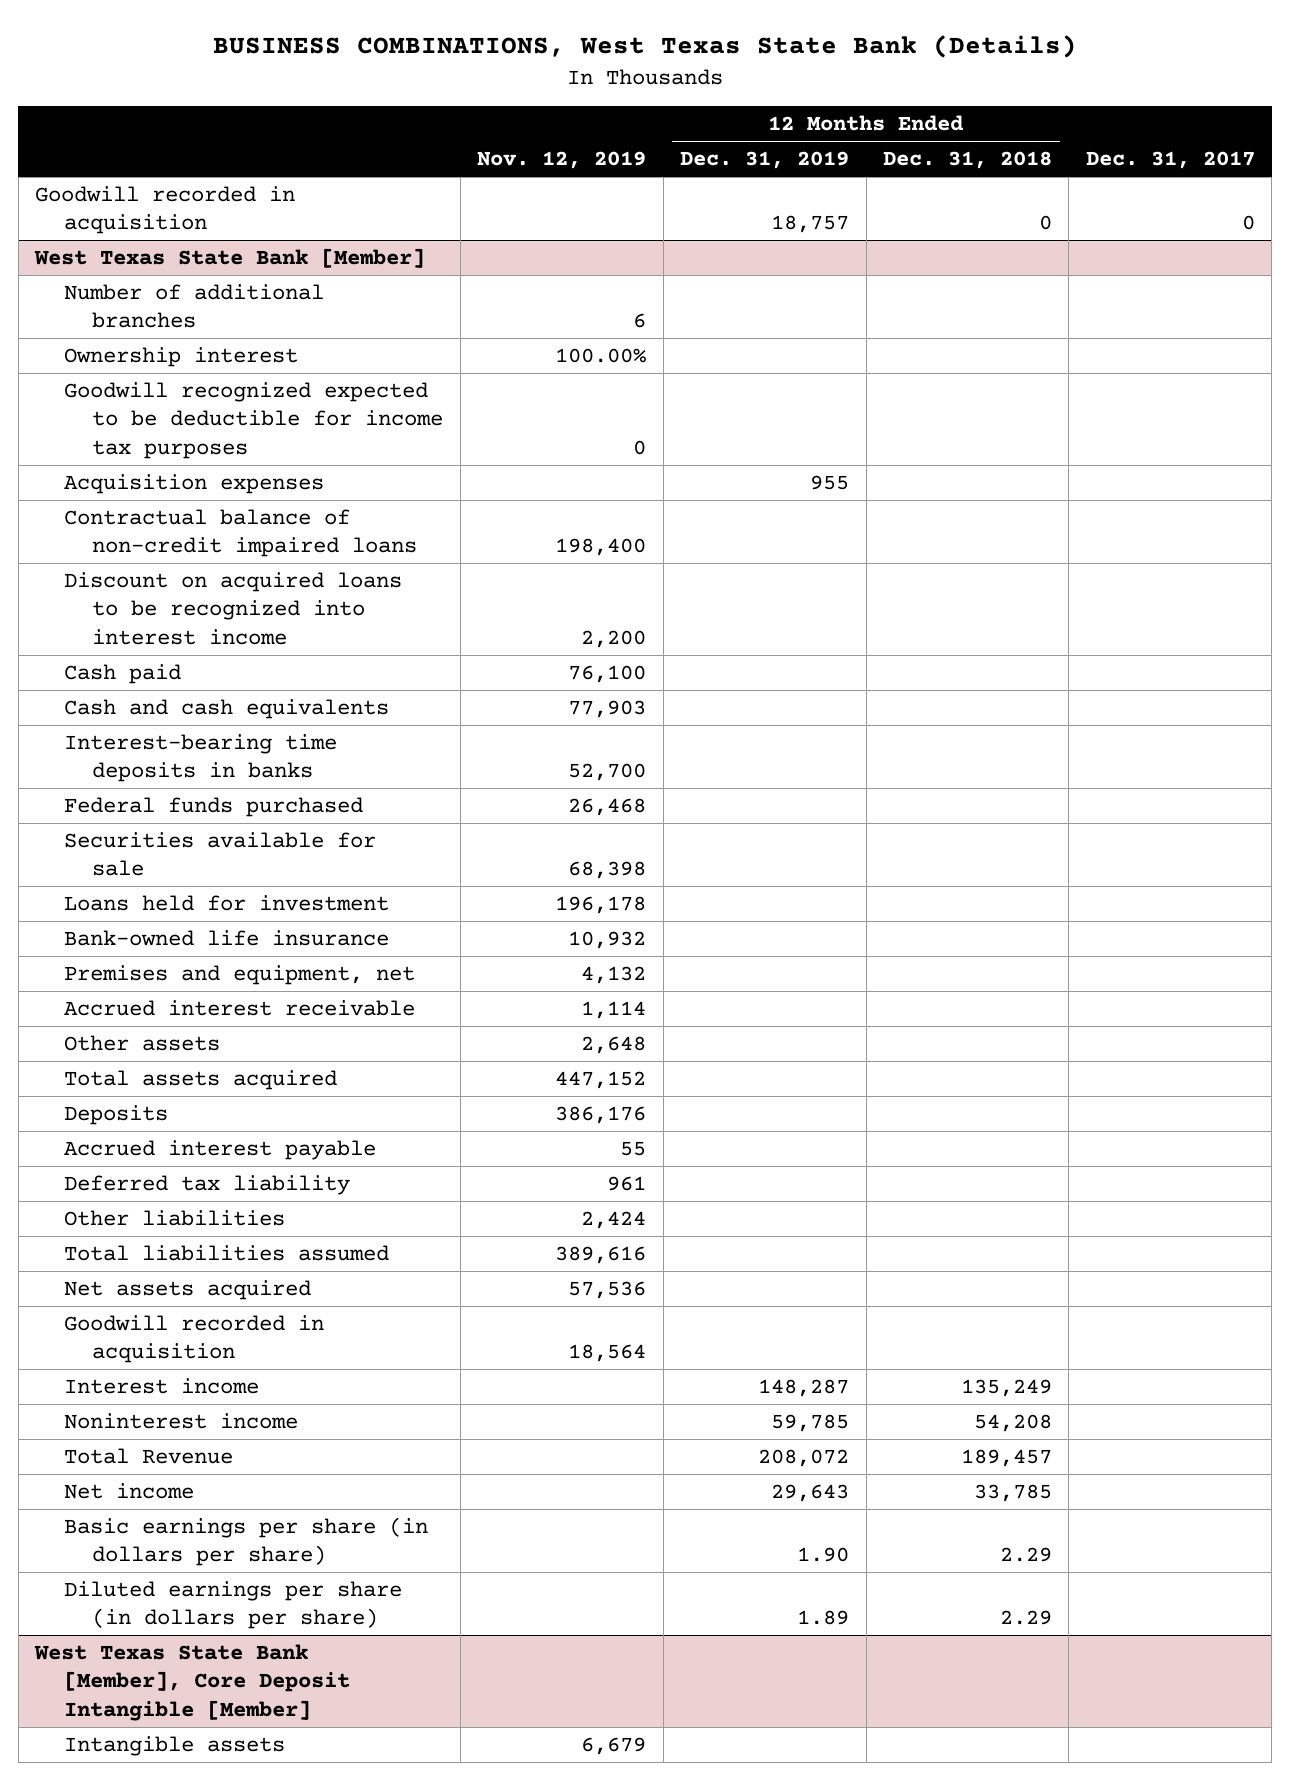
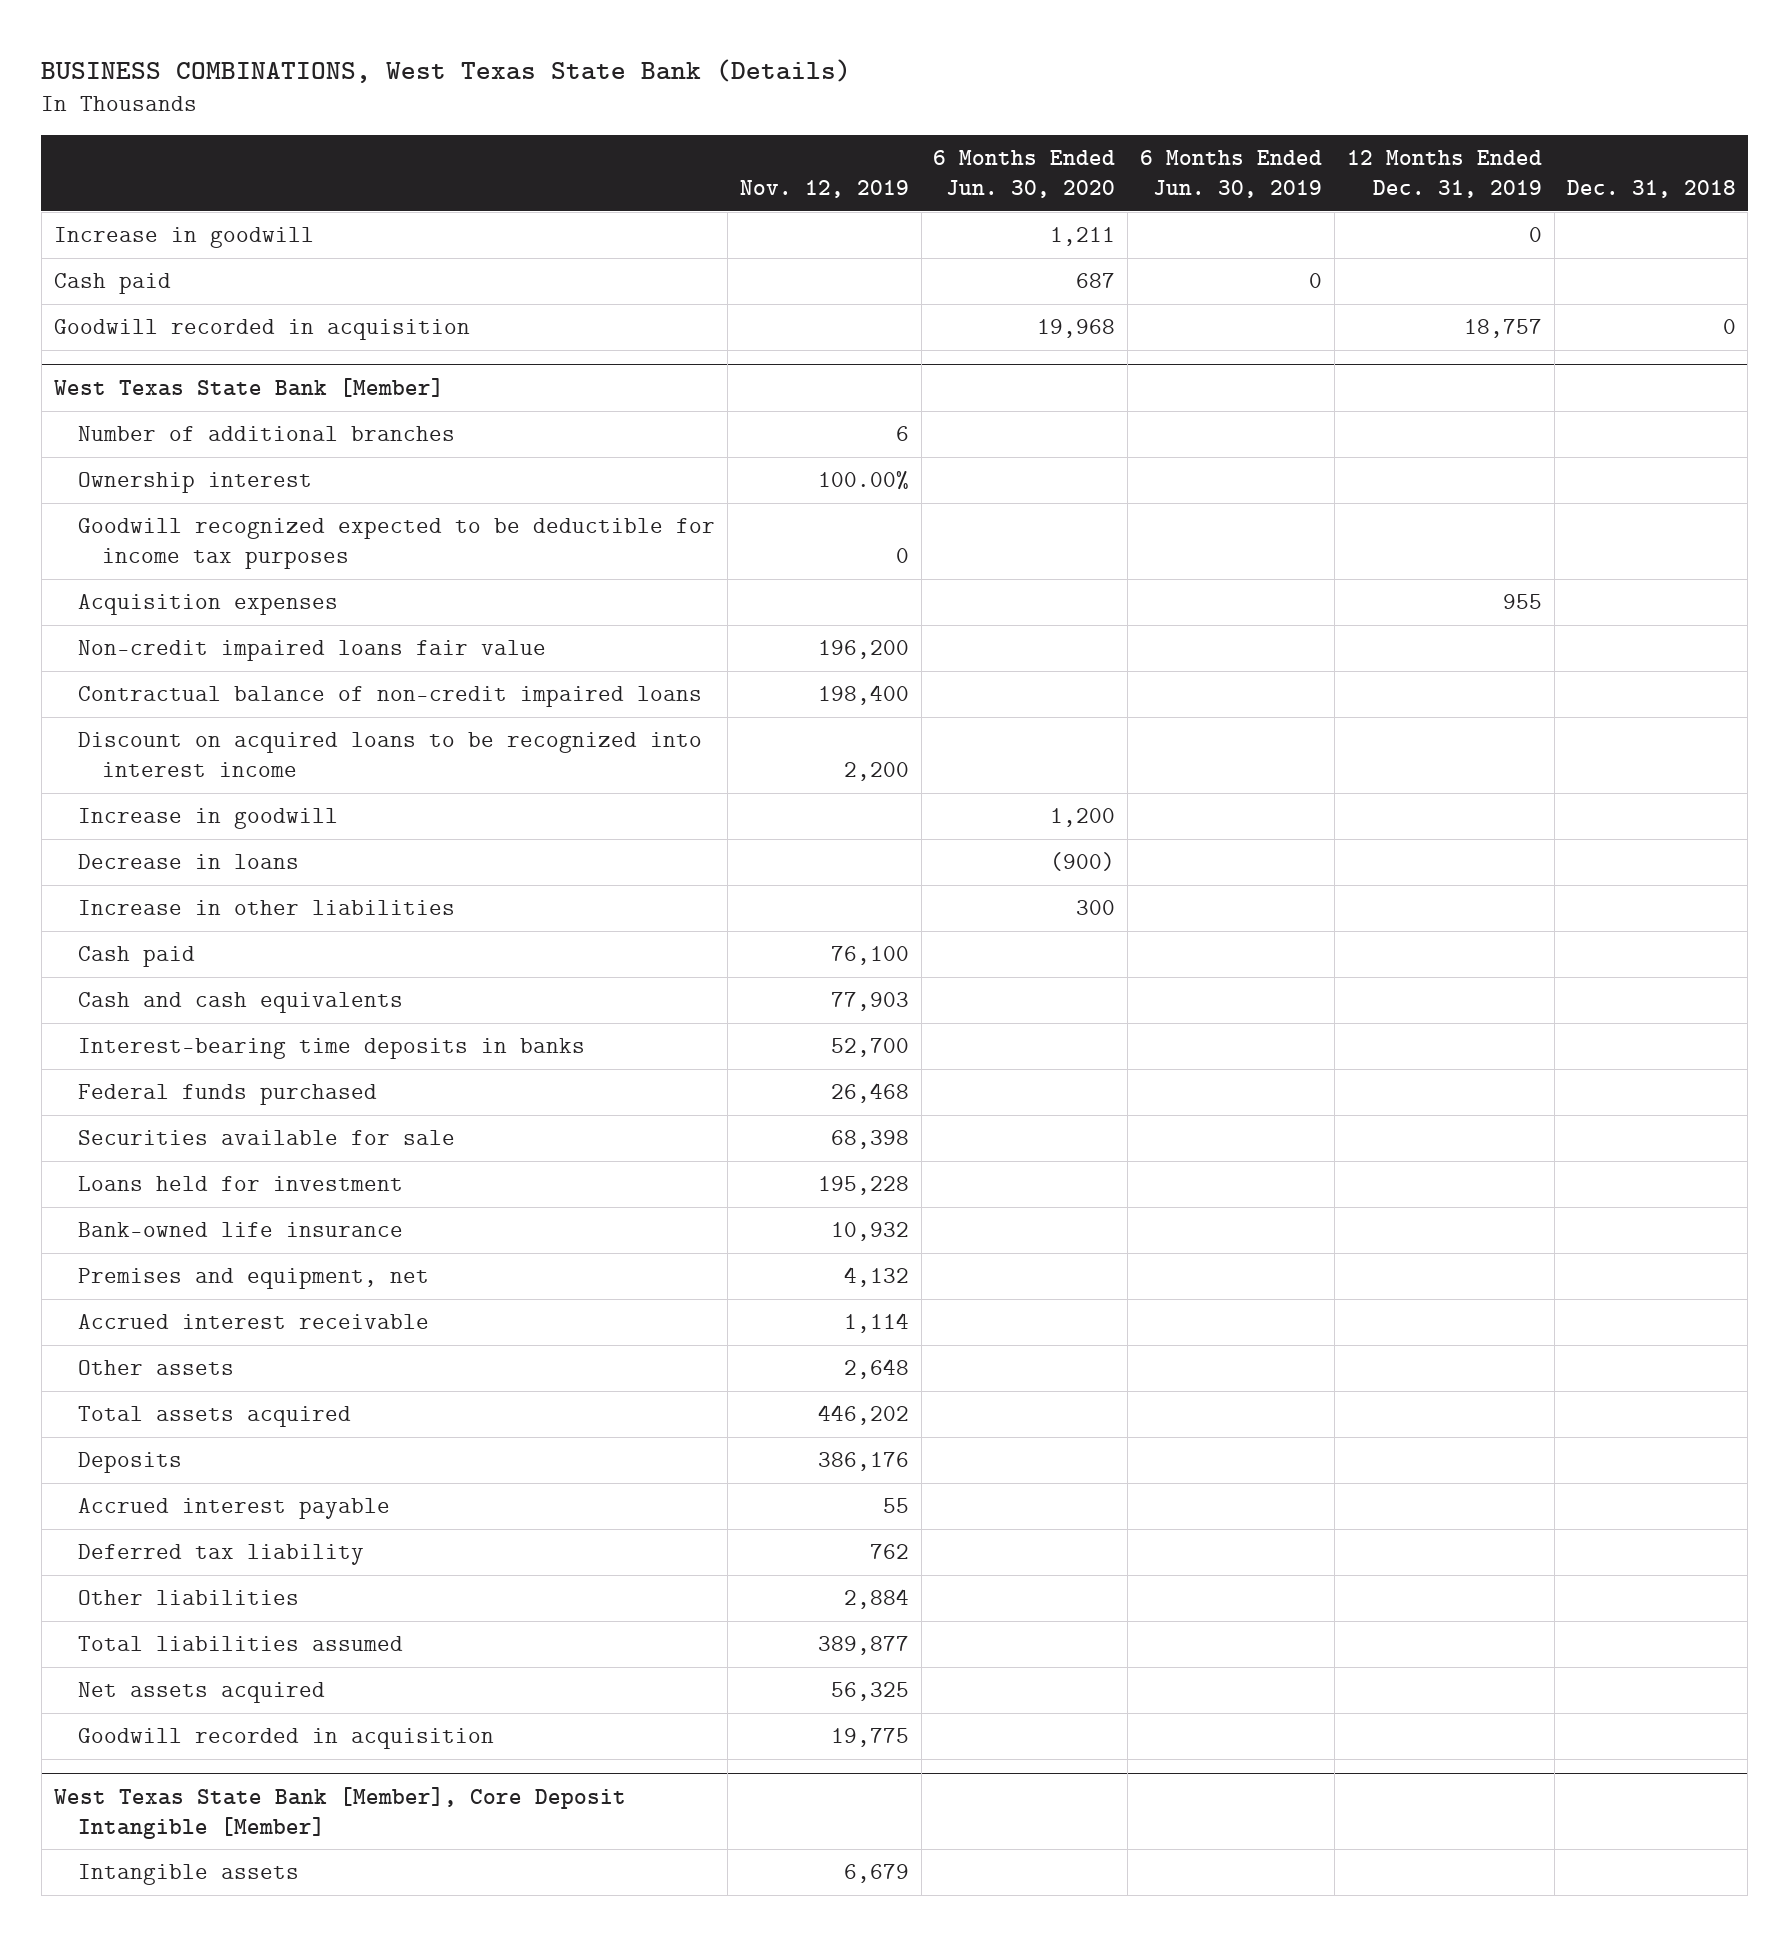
- | Nov. 12, 2019 | 12 Months Ended Dec. 31, 2019 | 12 Months Ended Dec. 31, 2018 | Dec. 31, 2017
+ | Nov. 12, 2019 | 6 Months Ended Jun. 30, 2020 | 6 Months Ended Jun. 30, 2019 | 12 Months Ended Dec. 31, 2019 | Dec. 31, 2018
+ Increase in goodwill | | 1,211 | | 0 |
+ Cash paid | | 687 | 0 | |
@ West Texas State Bank [Member]
+ Non-credit impaired loans fair value | 196,200 | | | |
+ Increase in goodwill | | 1,200 | | |
+ Decrease in loans | | (900) | | |
+ Increase in other liabilities | | 300 | | |
- Loans held for investment | 196,178 | | |
+ Loans held for investment | 195,228 | | | |
- Total assets acquired | 447,152 | | |
+ Total assets acquired | 446,202 | | | |
- Deferred tax liability | 961 | | |
- Other liabilities | 2,424 | | |
- Total liabilities assumed | 389,616 | | |
- Net assets acquired | 57,536 | | |
- Goodwill recorded in acquisition | 18,564 | | |
- Interest income | | 148,287 | 135,249 |
- Noninterest income | | 59,785 | 54,208 |
- Total Revenue | | 208,072 | 189,457 |
- Net income | | 29,643 | 33,785 |
- Basic earnings per share (in dollars per share) | | 1.90 | 2.29 |
- Diluted earnings per share (in dollars per share) | | 1.89 | 2.29 |
+ Deferred tax liability | 762 | | | |
+ Other liabilities | 2,884 | | | |
+ Total liabilities assumed | 389,877 | | | |
+ Net assets acquired | 56,325 | | | |
+ Goodwill recorded in acquisition | 19,775 | | | |

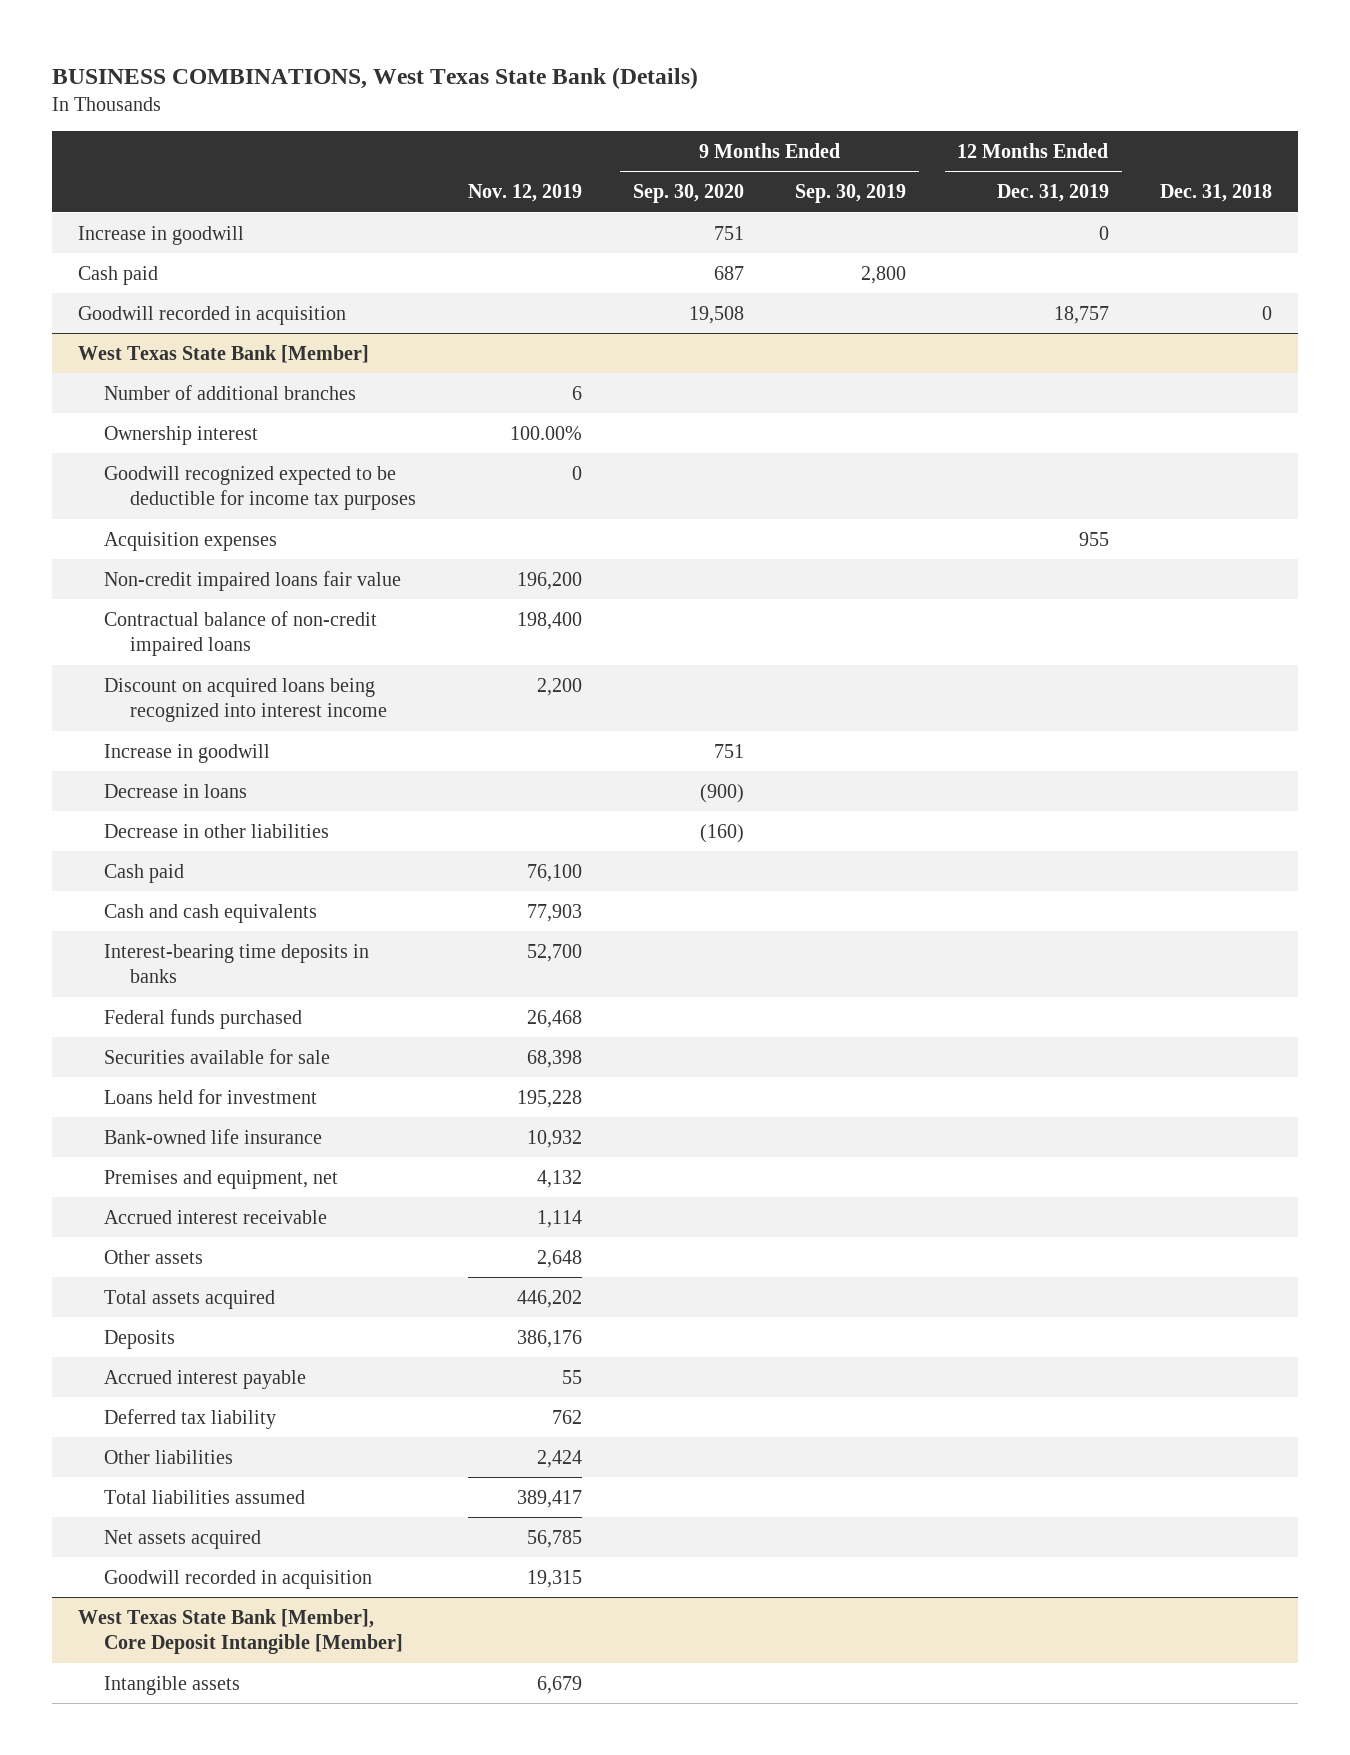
- | Nov. 12, 2019 | 6 Months Ended Jun. 30, 2020 | 6 Months Ended Jun. 30, 2019 | 12 Months Ended Dec. 31, 2019 | Dec. 31, 2018
+ | Nov. 12, 2019 | 9 Months Ended Sep. 30, 2020 | 9 Months Ended Sep. 30, 2019 | 12 Months Ended Dec. 31, 2019 | Dec. 31, 2018
@ West Texas State Bank [Member]
- Discount on acquired loans to be recognized into interest income | 2,200 | | | |
+ Discount on acquired loans being recognized into interest income | 2,200 | | | |
- Increase in other liabilities | | 300 | | |
+ Decrease in other liabilities | | (160) | | |
- Other liabilities | 2,884 | | | |
- Total liabilities assumed | 389,877 | | | |
- Net assets acquired | 56,325 | | | |
- Goodwill recorded in acquisition | 19,775 | | | |
+ Other liabilities | 2,424 | | | |
+ Total liabilities assumed | 389,417 | | | |
+ Net assets acquired | 56,785 | | | |
+ Goodwill recorded in acquisition | 19,315 | | | |

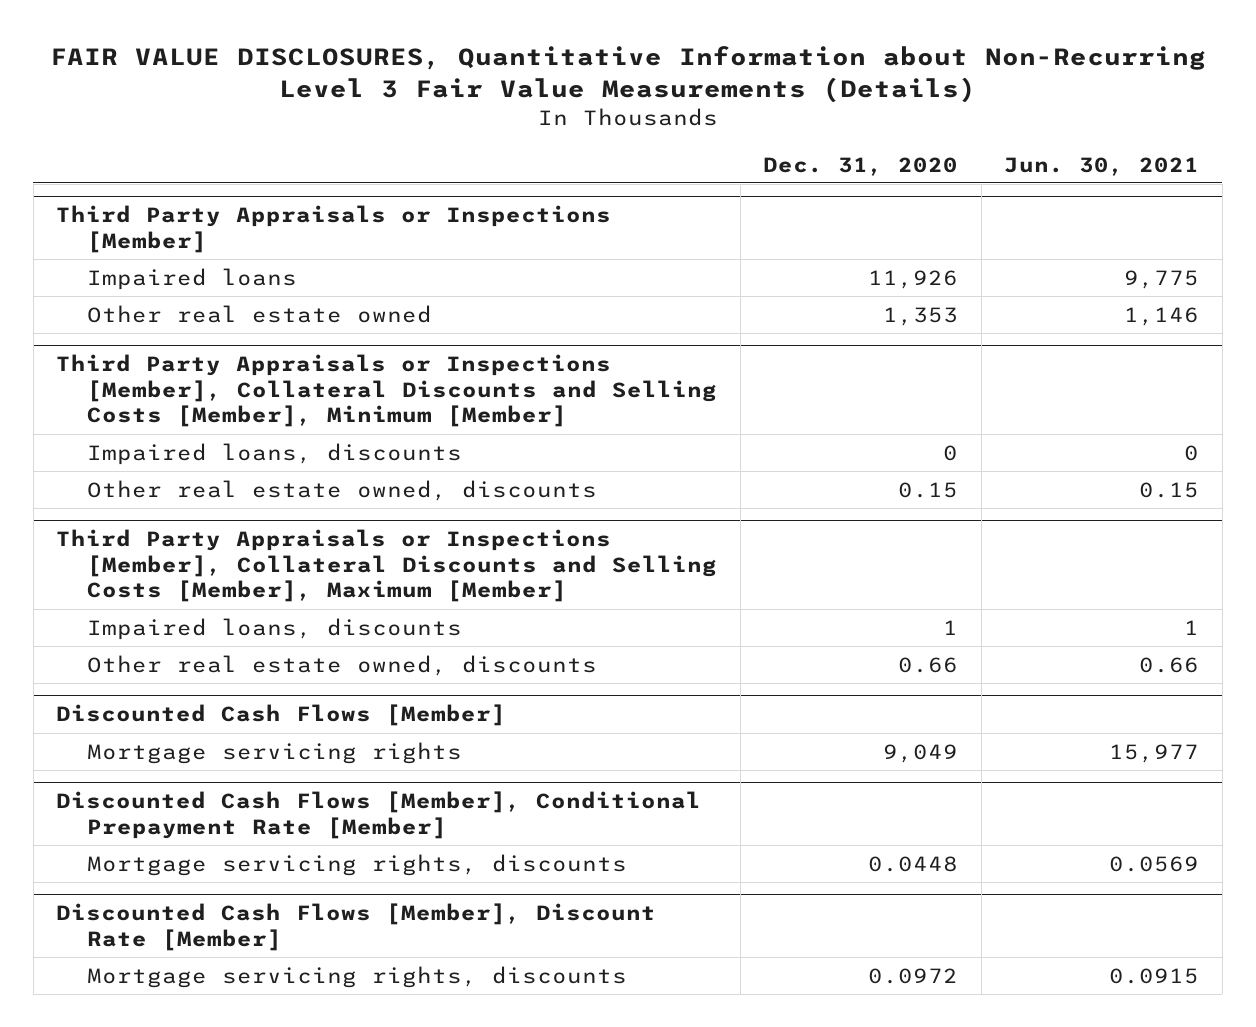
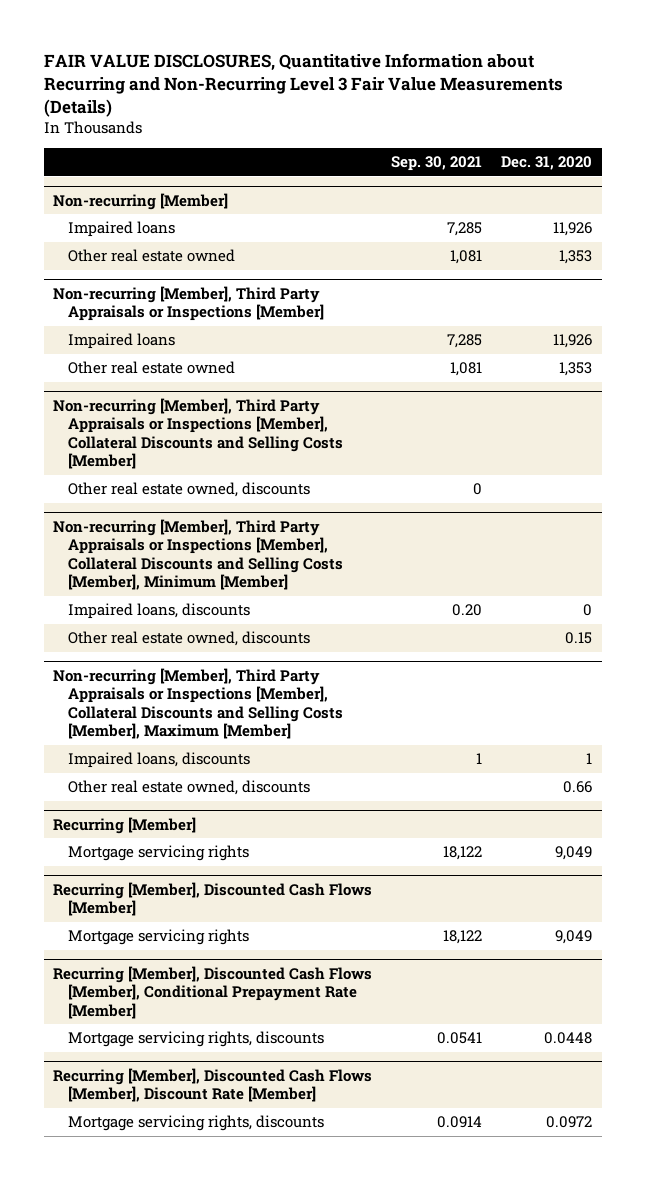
- FAIR VALUE DISCLOSURES, Quantitative Information about Non-Recurring Level 3 Fair Value Measurements (Details)
+ FAIR VALUE DISCLOSURES, Quantitative Information about Recurring and Non-Recurring Level 3 Fair Value Measurements (Details)
- | Dec. 31, 2020 | Jun. 30, 2021
+ | Sep. 30, 2021 | Dec. 31, 2020
- Third Party Appraisals or Inspections [Member]
+ Non-recurring [Member]
- Third Party Appraisals or Inspections [Member], Collateral Discounts and Selling Costs [Member], Minimum [Member]
+ Non-recurring [Member], Third Party Appraisals or Inspections [Member]
+ Impaired loans | 7,285 | 11,926
+ Other real estate owned | 1,081 | 1,353
+ Non-recurring [Member], Third Party Appraisals or Inspections [Member], Collateral Discounts and Selling Costs [Member]
+ Other real estate owned, discounts | 0 |
+ Non-recurring [Member], Third Party Appraisals or Inspections [Member], Collateral Discounts and Selling Costs [Member], Minimum [Member]
- Third Party Appraisals or Inspections [Member], Collateral Discounts and Selling Costs [Member], Maximum [Member]
+ Non-recurring [Member], Third Party Appraisals or Inspections [Member], Collateral Discounts and Selling Costs [Member], Maximum [Member]
- Discounted Cash Flows [Member]
+ Recurring [Member]
- Discounted Cash Flows [Member], Conditional Prepayment Rate [Member]
+ Recurring [Member], Discounted Cash Flows [Member]
+ Mortgage servicing rights | 18,122 | 9,049
+ Recurring [Member], Discounted Cash Flows [Member], Conditional Prepayment Rate [Member]
- Discounted Cash Flows [Member], Discount Rate [Member]
+ Recurring [Member], Discounted Cash Flows [Member], Discount Rate [Member]

